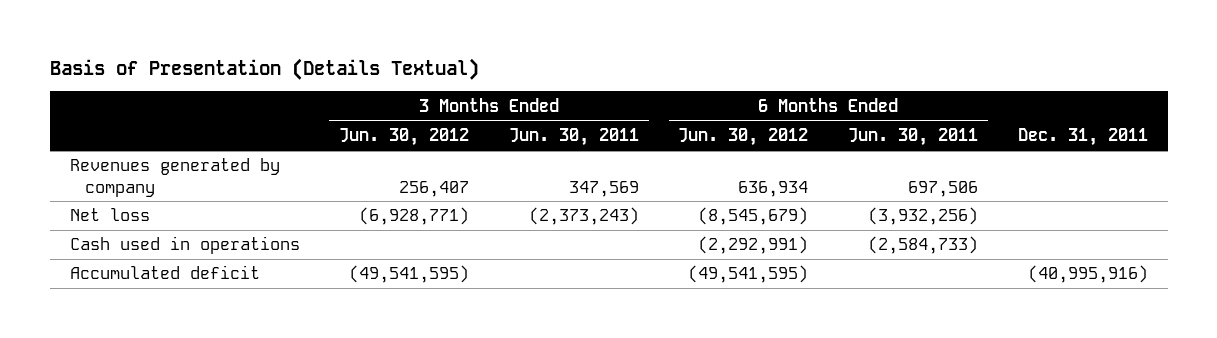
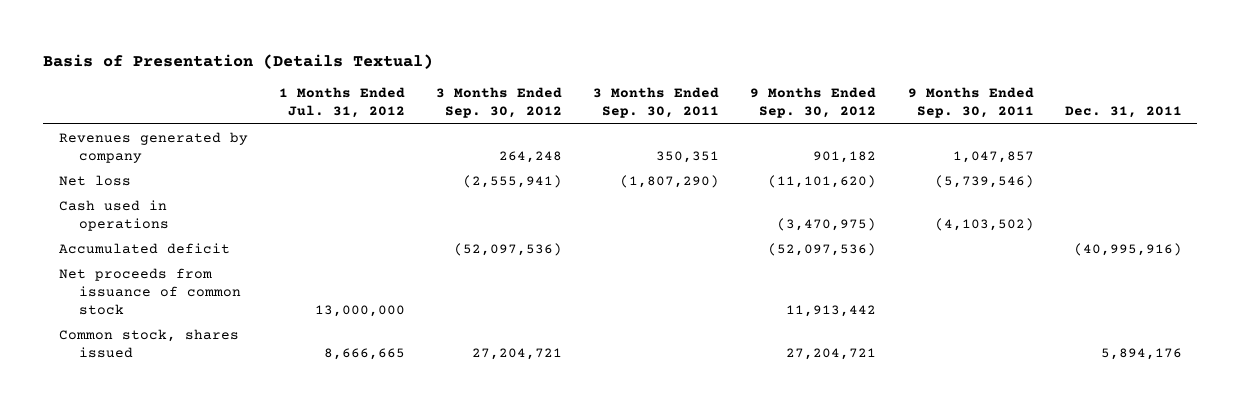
- | 3 Months Ended Jun. 30, 2012 | 3 Months Ended Jun. 30, 2011 | 6 Months Ended Jun. 30, 2012 | 6 Months Ended Jun. 30, 2011 | Dec. 31, 2011
+ | 1 Months Ended Jul. 31, 2012 | 3 Months Ended Sep. 30, 2012 | 3 Months Ended Sep. 30, 2011 | 9 Months Ended Sep. 30, 2012 | 9 Months Ended Sep. 30, 2011 | Dec. 31, 2011
+ Net proceeds from issuance of common stock | 13,000,000 | | | 11,913,442 | |
+ Common stock, shares issued | 8,666,665 | 27,204,721 | | 27,204,721 | | 5,894,176

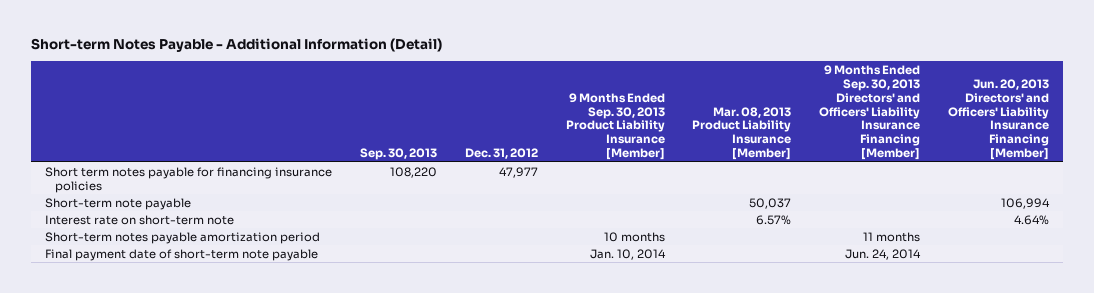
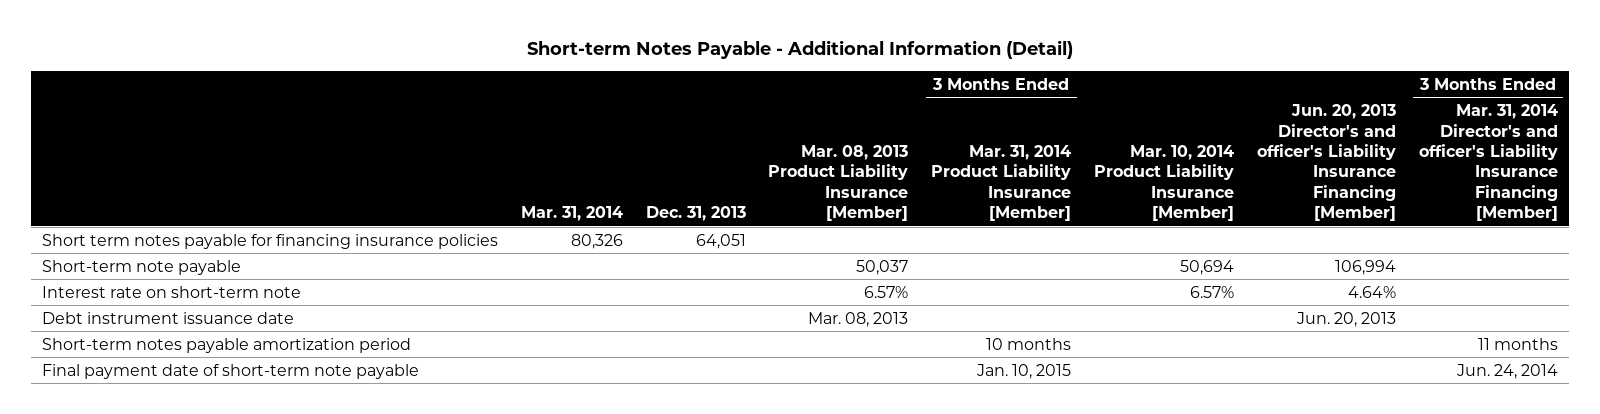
- | Sep. 30, 2013 | Dec. 31, 2012 | 9 Months Ended Sep. 30, 2013 Product Liability Insurance [Member] | Mar. 08, 2013 Product Liability Insurance [Member] | 9 Months Ended Sep. 30, 2013 Directors' and Officers' Liability Insurance Financing [Member] | Jun. 20, 2013 Directors' and Officers' Liability Insurance Financing [Member]
+ | Mar. 31, 2014 | Dec. 31, 2013 | Mar. 08, 2013 Product Liability Insurance [Member] | 3 Months Ended Mar. 31, 2014 Product Liability Insurance [Member] | Mar. 10, 2014 Product Liability Insurance [Member] | Jun. 20, 2013 Director's and officer's Liability Insurance Financing [Member] | 3 Months Ended Mar. 31, 2014 Director's and officer's Liability Insurance Financing [Member]
+ Debt instrument issuance date | | | Mar. 08, 2013 | | | Jun. 20, 2013 |

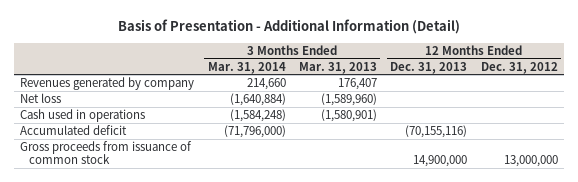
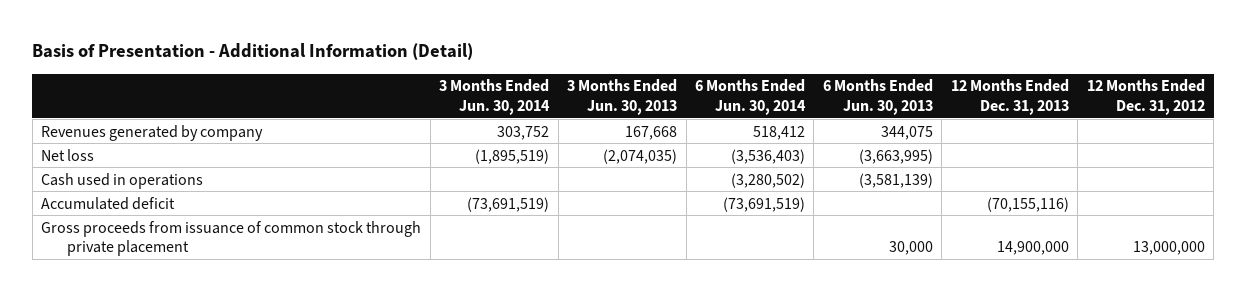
- | 3 Months Ended Mar. 31, 2014 | 3 Months Ended Mar. 31, 2013 | 12 Months Ended Dec. 31, 2013 | 12 Months Ended Dec. 31, 2012
+ | 3 Months Ended Jun. 30, 2014 | 3 Months Ended Jun. 30, 2013 | 6 Months Ended Jun. 30, 2014 | 6 Months Ended Jun. 30, 2013 | 12 Months Ended Dec. 31, 2013 | 12 Months Ended Dec. 31, 2012
- Gross proceeds from issuance of common stock | | | 14,900,000 | 13,000,000
+ Gross proceeds from issuance of common stock through private placement | | | | 30,000 | 14,900,000 | 13,000,000

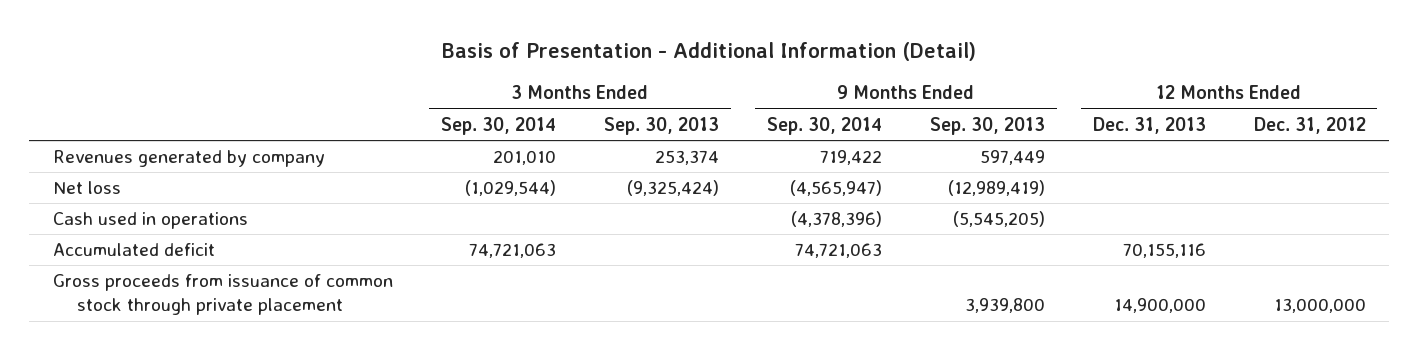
- | 3 Months Ended Jun. 30, 2014 | 3 Months Ended Jun. 30, 2013 | 6 Months Ended Jun. 30, 2014 | 6 Months Ended Jun. 30, 2013 | 12 Months Ended Dec. 31, 2013 | 12 Months Ended Dec. 31, 2012
+ | 3 Months Ended Sep. 30, 2014 | 3 Months Ended Sep. 30, 2013 | 9 Months Ended Sep. 30, 2014 | 9 Months Ended Sep. 30, 2013 | 12 Months Ended Dec. 31, 2013 | 12 Months Ended Dec. 31, 2012
- Accumulated deficit | (73,691,519) | | (73,691,519) | | (70,155,116) |
+ Accumulated deficit | 74,721,063 | | 74,721,063 | | 70,155,116 |

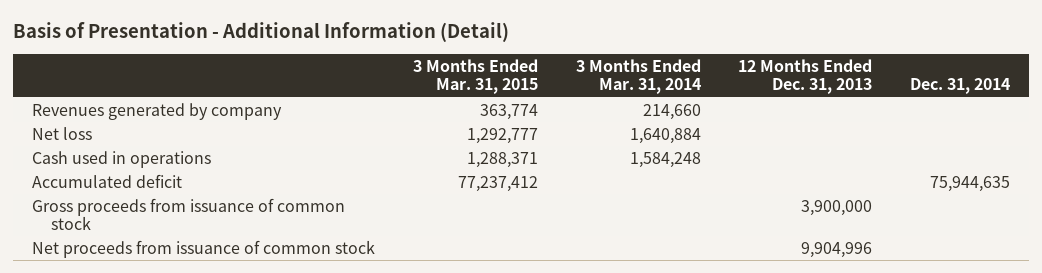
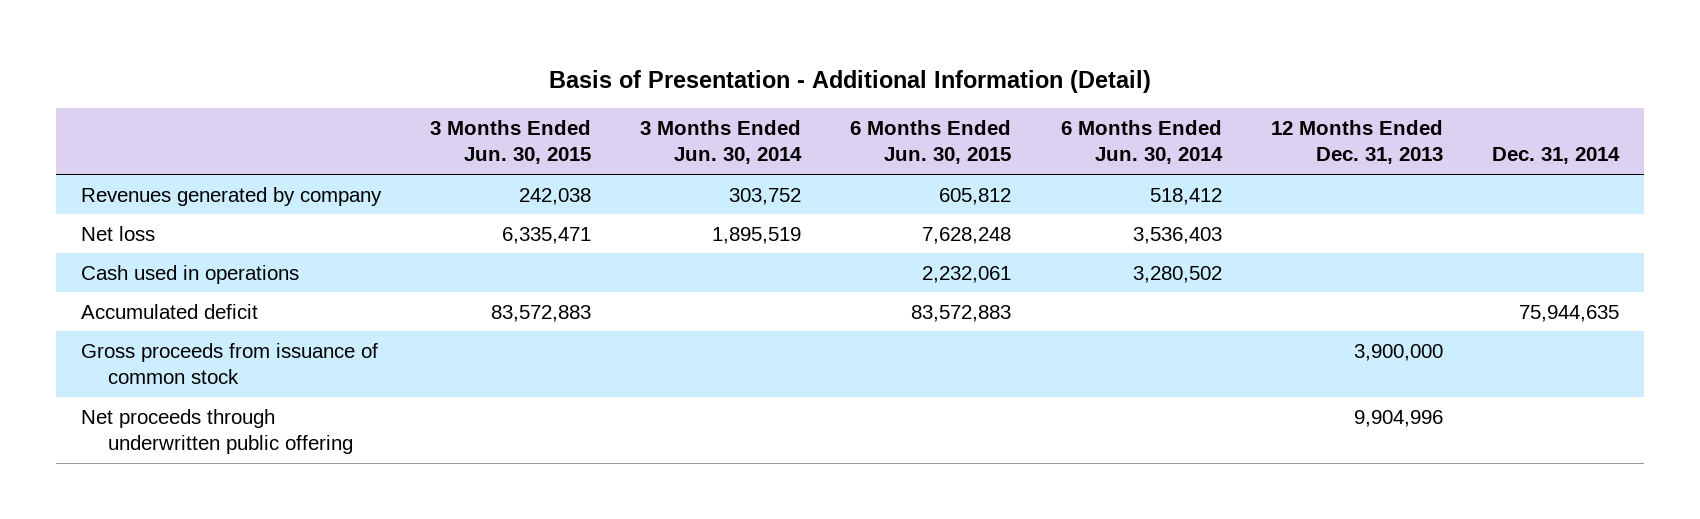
- | 3 Months Ended Mar. 31, 2015 | 3 Months Ended Mar. 31, 2014 | 12 Months Ended Dec. 31, 2013 | Dec. 31, 2014
+ | 3 Months Ended Jun. 30, 2015 | 3 Months Ended Jun. 30, 2014 | 6 Months Ended Jun. 30, 2015 | 6 Months Ended Jun. 30, 2014 | 12 Months Ended Dec. 31, 2013 | Dec. 31, 2014
- Net proceeds from issuance of common stock | | | 9,904,996 |
+ Net proceeds through underwritten public offering | | | | | 9,904,996 |

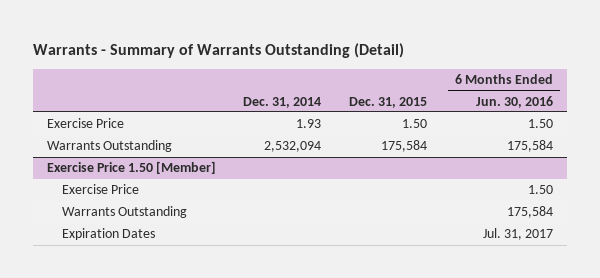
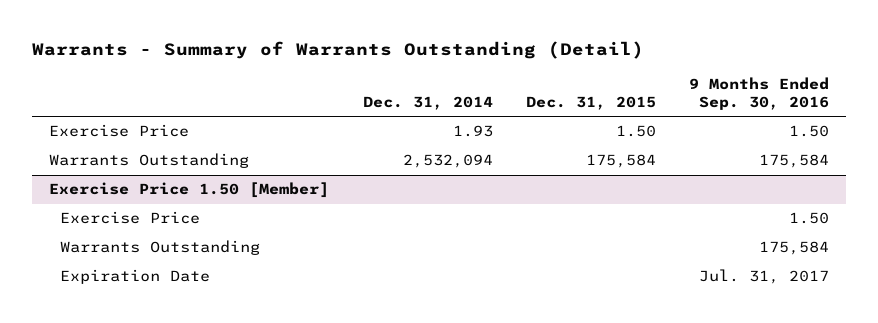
- | Dec. 31, 2014 | Dec. 31, 2015 | 6 Months Ended Jun. 30, 2016
+ | Dec. 31, 2014 | Dec. 31, 2015 | 9 Months Ended Sep. 30, 2016
@ Exercise Price 1.50 [Member]
- Expiration Dates | | | Jul. 31, 2017
+ Expiration Date | | | Jul. 31, 2017

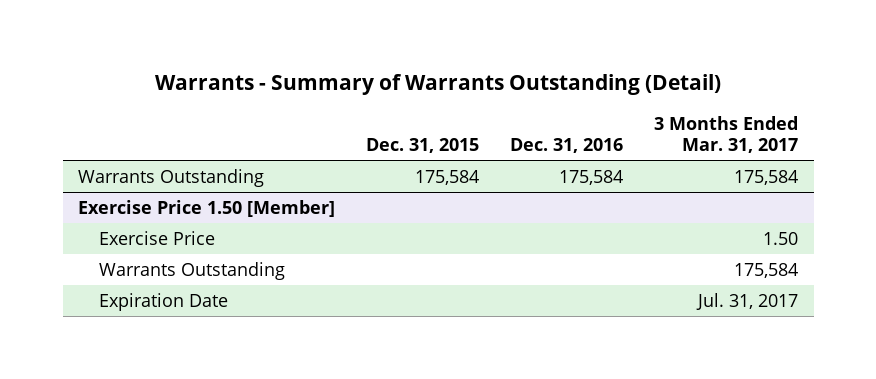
- | Dec. 31, 2014 | Dec. 31, 2015 | 9 Months Ended Sep. 30, 2016
+ | Dec. 31, 2015 | Dec. 31, 2016 | 3 Months Ended Mar. 31, 2017
- Exercise Price | 1.93 | 1.50 | 1.50

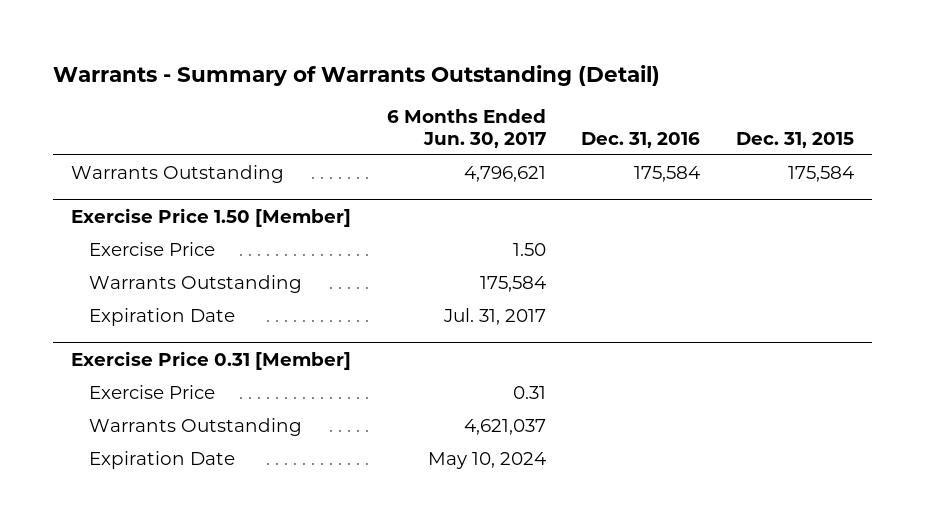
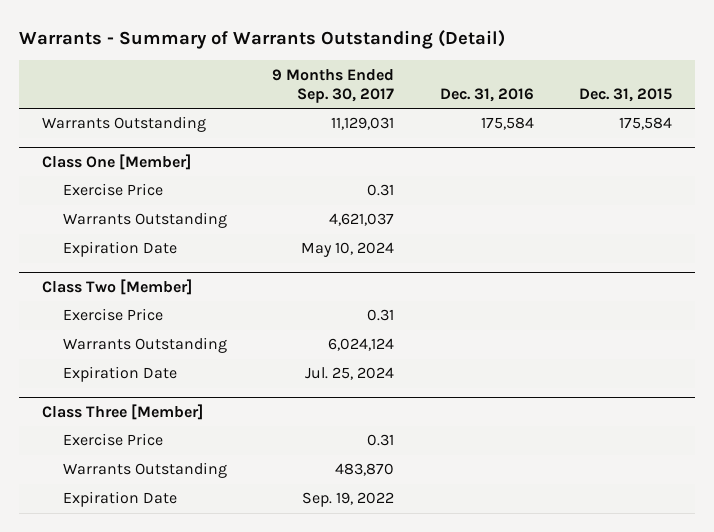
- | 6 Months Ended Jun. 30, 2017 | Dec. 31, 2016 | Dec. 31, 2015
+ | 9 Months Ended Sep. 30, 2017 | Dec. 31, 2016 | Dec. 31, 2015
- Exercise Price 1.50 [Member]
+ Class One [Member]
- Exercise Price 0.31 [Member]
+ Class Two [Member]
+ Class Three [Member]
+ Exercise Price | 0.31 | |
+ Warrants Outstanding | 483,870 | |
+ Expiration Date | Sep. 19, 2022 | |

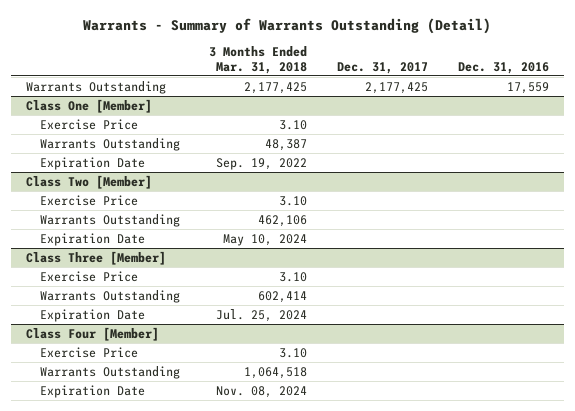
- | 9 Months Ended Sep. 30, 2017 | Dec. 31, 2016 | Dec. 31, 2015
+ | 3 Months Ended Mar. 31, 2018 | Dec. 31, 2017 | Dec. 31, 2016
- Warrants Outstanding | 11,129,031 | 175,584 | 175,584
+ Warrants Outstanding | 2,177,425 | 2,177,425 | 17,559
+ Class Four [Member]
+ Exercise Price | 3.10 | |
+ Warrants Outstanding | 1,064,518 | |
+ Expiration Date | Nov. 08, 2024 | |

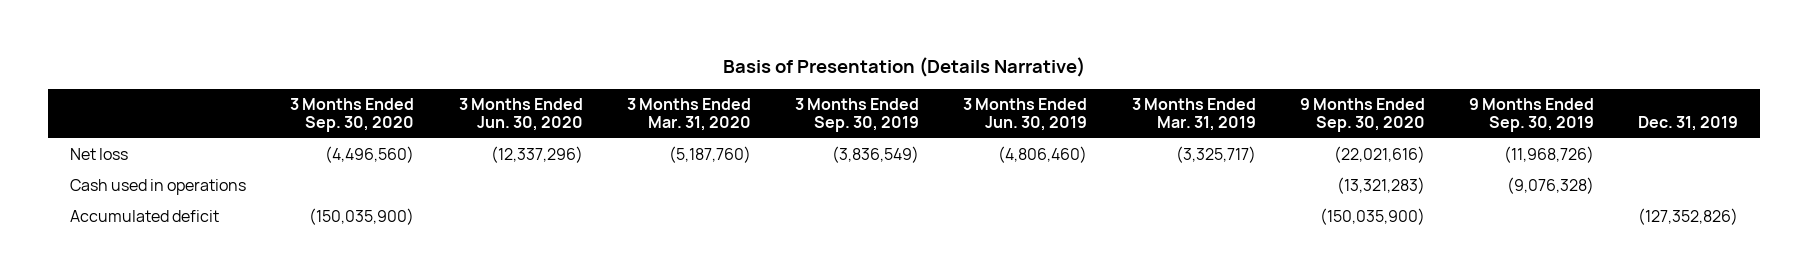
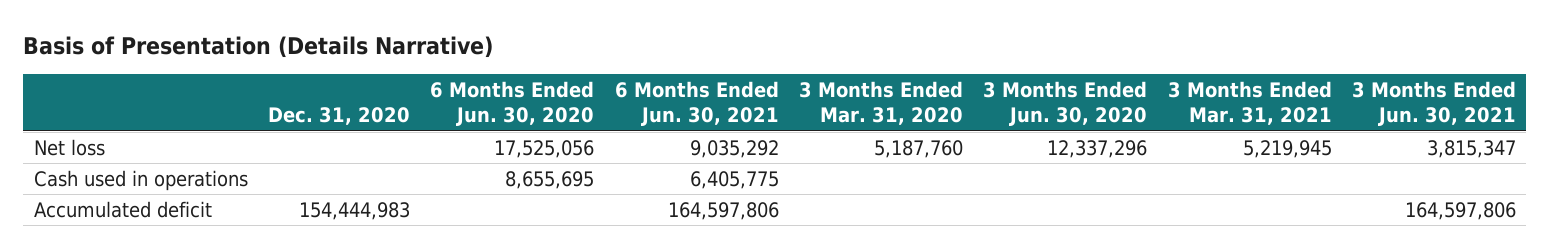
- | 3 Months Ended Sep. 30, 2020 | 3 Months Ended Jun. 30, 2020 | 3 Months Ended Mar. 31, 2020 | 3 Months Ended Sep. 30, 2019 | 3 Months Ended Jun. 30, 2019 | 3 Months Ended Mar. 31, 2019 | 9 Months Ended Sep. 30, 2020 | 9 Months Ended Sep. 30, 2019 | Dec. 31, 2019
+ | Dec. 31, 2020 | 6 Months Ended Jun. 30, 2020 | 6 Months Ended Jun. 30, 2021 | 3 Months Ended Mar. 31, 2020 | 3 Months Ended Jun. 30, 2020 | 3 Months Ended Mar. 31, 2021 | 3 Months Ended Jun. 30, 2021
- Net loss | (4,496,560) | (12,337,296) | (5,187,760) | (3,836,549) | (4,806,460) | (3,325,717) | (22,021,616) | (11,968,726) |
+ Net loss | | 17,525,056 | 9,035,292 | 5,187,760 | 12,337,296 | 5,219,945 | 3,815,347

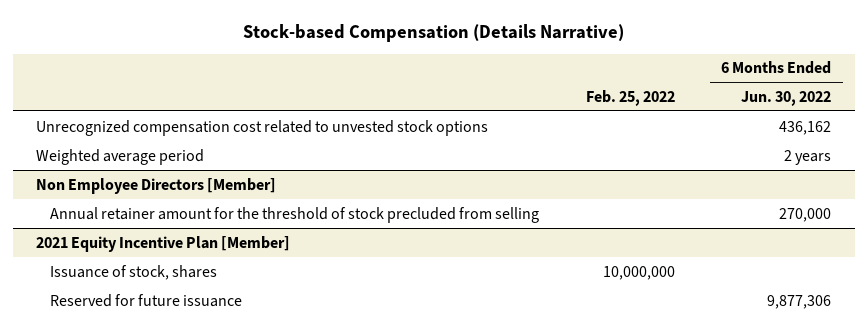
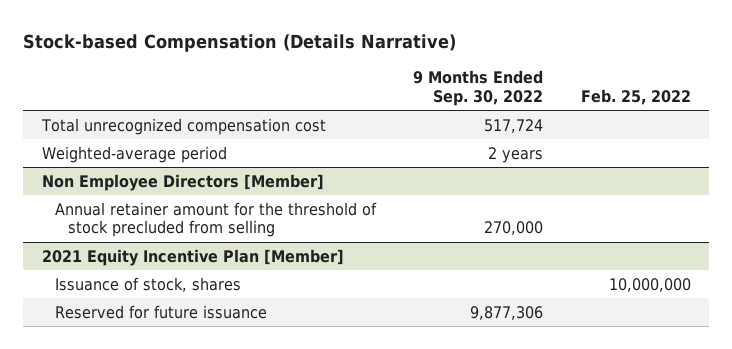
- | Feb. 25, 2022 | 6 Months Ended Jun. 30, 2022
+ | 9 Months Ended Sep. 30, 2022 | Feb. 25, 2022
- Unrecognized compensation cost related to unvested stock options | | 436,162
- Weighted average period | | 2 years
+ Total unrecognized compensation cost | 517,724 |
+ Weighted-average period | 2 years |

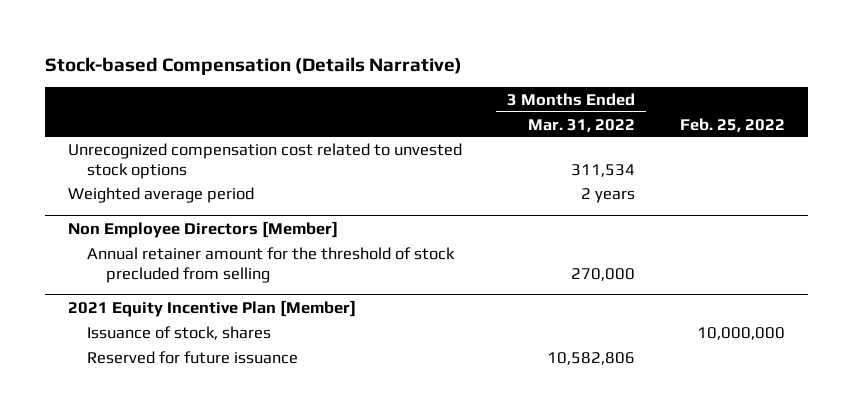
- | 9 Months Ended Sep. 30, 2022 | Feb. 25, 2022
+ | 3 Months Ended Mar. 31, 2022 | Feb. 25, 2022
- Total unrecognized compensation cost | 517,724 |
- Weighted-average period | 2 years |
+ Unrecognized compensation cost related to unvested stock options | 311,534 |
+ Weighted average period | 2 years |

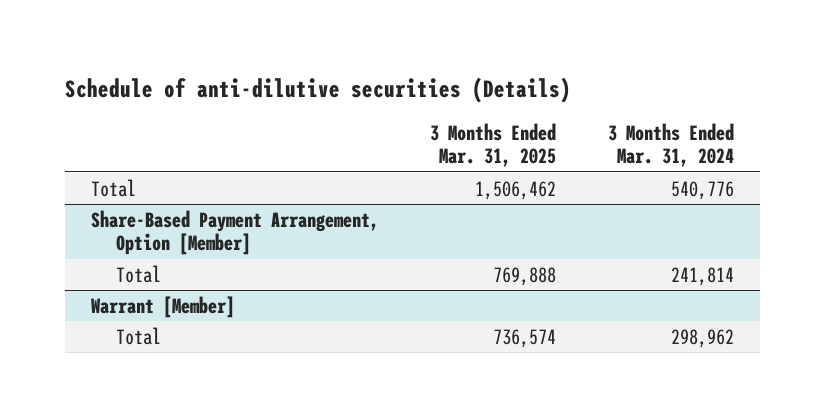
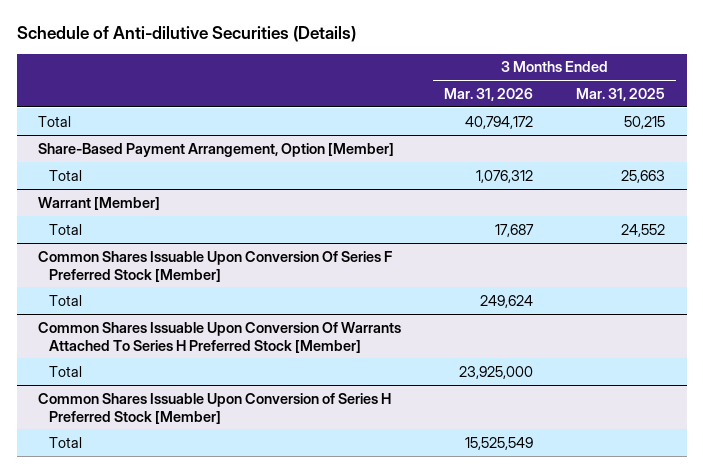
- Schedule of anti-dilutive securities (Details)
+ Schedule of Anti-dilutive Securities (Details)
- | 3 Months Ended Mar. 31, 2025 | 3 Months Ended Mar. 31, 2024
+ | 3 Months Ended Mar. 31, 2026 | 3 Months Ended Mar. 31, 2025
- Total | 1,506,462 | 540,776
+ Total | 40,794,172 | 50,215
@ Share-Based Payment Arrangement, Option [Member]
- Total | 769,888 | 241,814
+ Total | 1,076,312 | 25,663
@ Warrant [Member]
- Total | 736,574 | 298,962
+ Total | 17,687 | 24,552
+ Common Shares Issuable Upon Conversion Of Series F Preferred Stock [Member]
+ Total | 249,624 |
+ Common Shares Issuable Upon Conversion Of Warrants Attached To Series H Preferred Stock [Member]
+ Total | 23,925,000 |
+ Common Shares Issuable Upon Conversion of Series H Preferred Stock [Member]
+ Total | 15,525,549 |

